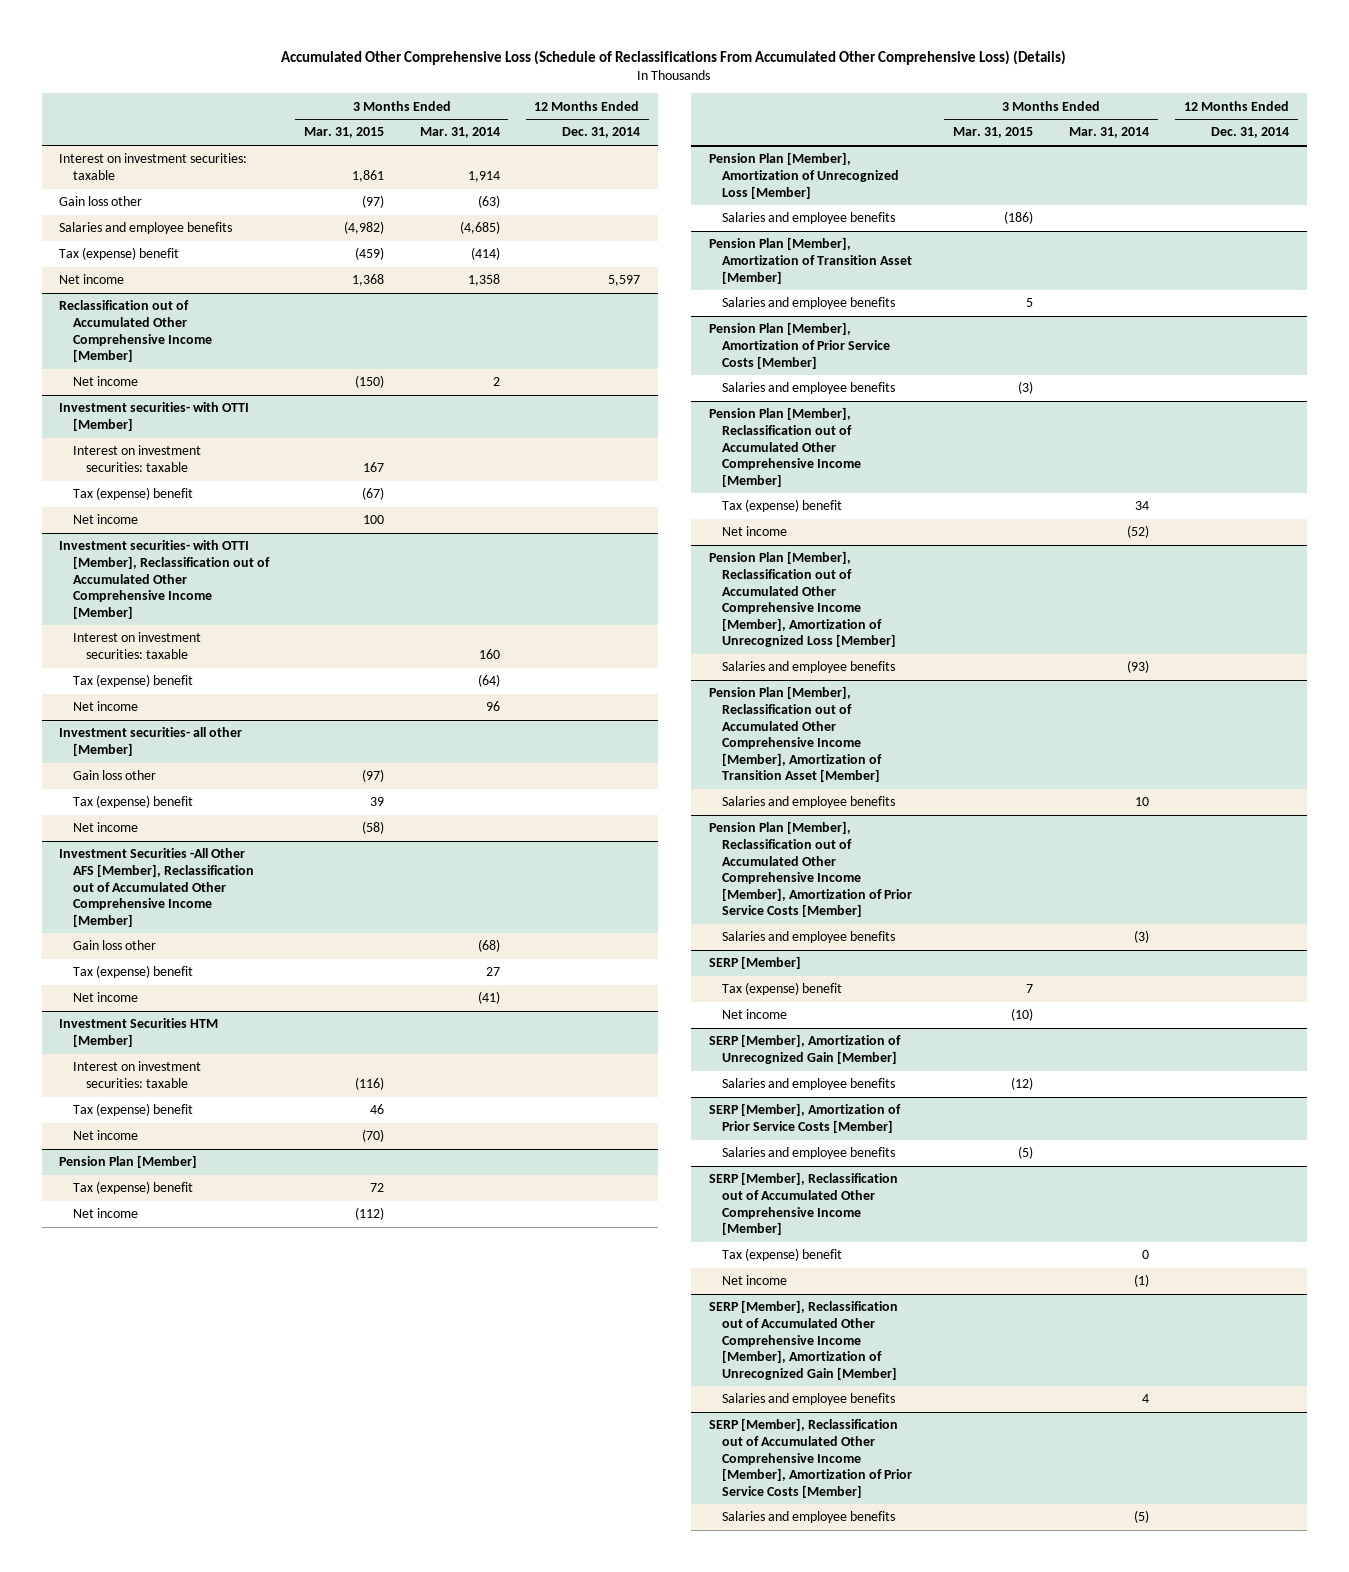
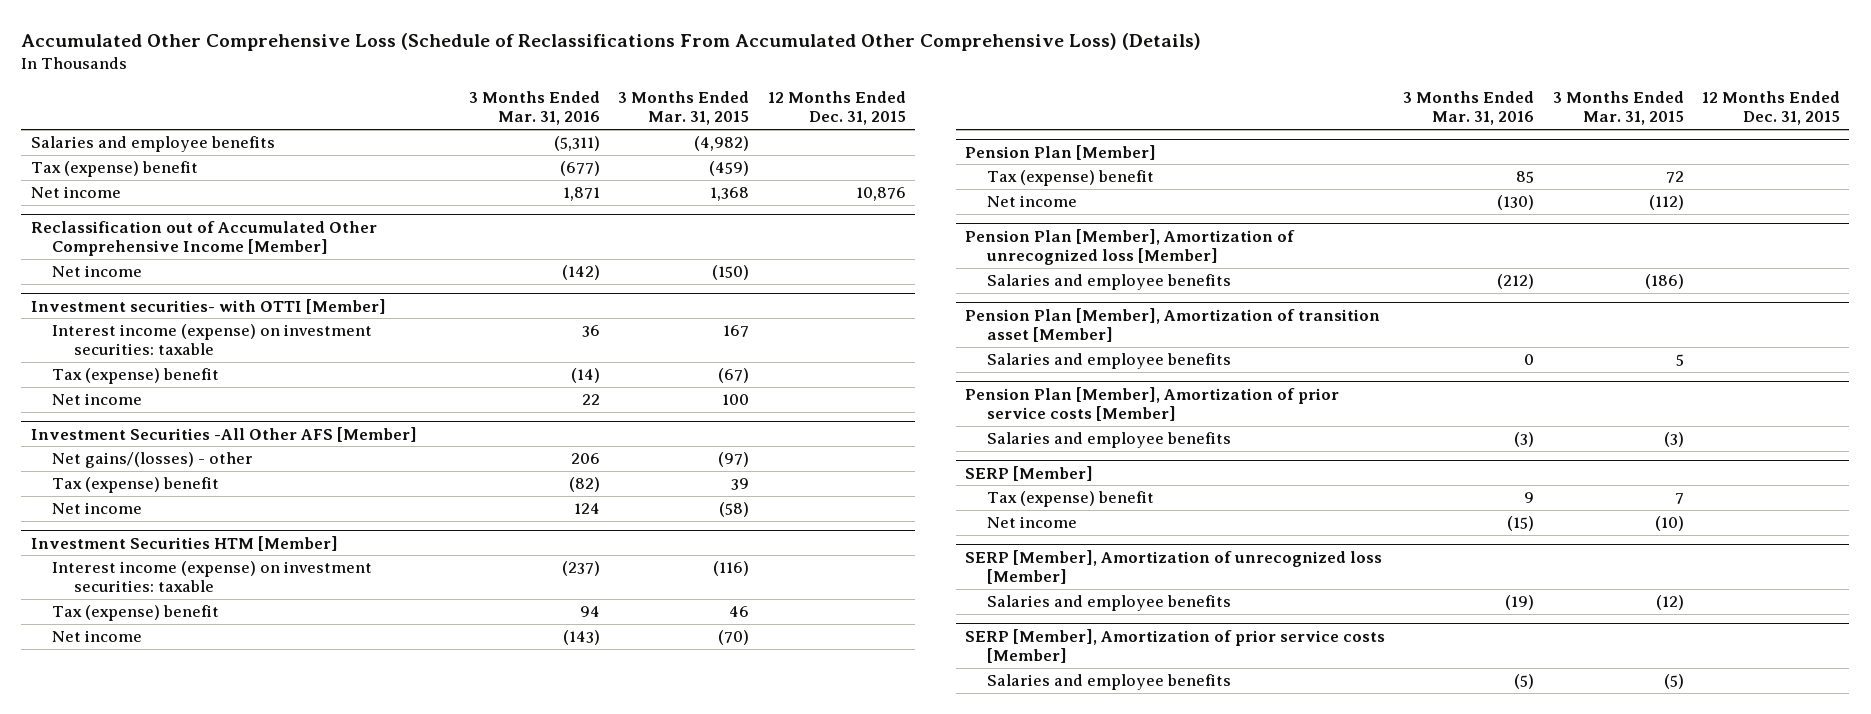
- | 3 Months Ended Mar. 31, 2015 | 3 Months Ended Mar. 31, 2014 | 12 Months Ended Dec. 31, 2014
+ | 3 Months Ended Mar. 31, 2016 | 3 Months Ended Mar. 31, 2015 | 12 Months Ended Dec. 31, 2015
- Interest on investment securities: taxable | 1,861 | 1,914 |
- Gain loss other | (97) | (63) |
@ Investment securities- with OTTI [Member]
- Interest on investment securities: taxable | 167 | |
+ Interest income (expense) on investment securities: taxable | 36 | 167 |
- Investment securities- with OTTI [Member], Reclassification out of Accumulated Other Comprehensive Income [Member]
- Interest on investment securities: taxable | | 160 |
- Tax (expense) benefit | | (64) |
- Net income | | 96 |
- Investment securities- all other [Member]
- Gain loss other | (97) | |
+ Investment Securities -All Other AFS [Member]
+ Net gains/(losses) - other | 206 | (97) |
- Investment Securities -All Other AFS [Member], Reclassification out of Accumulated Other Comprehensive Income [Member]
- Gain loss other | | (68) |
- Tax (expense) benefit | | 27 |
- Net income | | (41) |
@ Investment Securities HTM [Member]
- Interest on investment securities: taxable | (116) | |
+ Interest income (expense) on investment securities: taxable | (237) | (116) |
- Pension Plan [Member], Amortization of Unrecognized Loss [Member]
+ Pension Plan [Member], Amortization of unrecognized loss [Member]
- Pension Plan [Member], Amortization of Transition Asset [Member]
+ Pension Plan [Member], Amortization of transition asset [Member]
- Pension Plan [Member], Amortization of Prior Service Costs [Member]
+ Pension Plan [Member], Amortization of prior service costs [Member]
- Pension Plan [Member], Reclassification out of Accumulated Other Comprehensive Income [Member]
- Tax (expense) benefit | | 34 |
- Net income | | (52) |
- Pension Plan [Member], Reclassification out of Accumulated Other Comprehensive Income [Member], Amortization of Unrecognized Loss [Member]
- Salaries and employee benefits | | (93) |
- Pension Plan [Member], Reclassification out of Accumulated Other Comprehensive Income [Member], Amortization of Transition Asset [Member]
- Salaries and employee benefits | | 10 |
- Pension Plan [Member], Reclassification out of Accumulated Other Comprehensive Income [Member], Amortization of Prior Service Costs [Member]
- Salaries and employee benefits | | (3) |
- SERP [Member], Amortization of Unrecognized Gain [Member]
+ SERP [Member], Amortization of unrecognized loss [Member]
- SERP [Member], Amortization of Prior Service Costs [Member]
+ SERP [Member], Amortization of prior service costs [Member]
- SERP [Member], Reclassification out of Accumulated Other Comprehensive Income [Member]
- Tax (expense) benefit | | 0 |
- Net income | | (1) |
- SERP [Member], Reclassification out of Accumulated Other Comprehensive Income [Member], Amortization of Unrecognized Gain [Member]
- Salaries and employee benefits | | 4 |
- SERP [Member], Reclassification out of Accumulated Other Comprehensive Income [Member], Amortization of Prior Service Costs [Member]
- Salaries and employee benefits | | (5) |

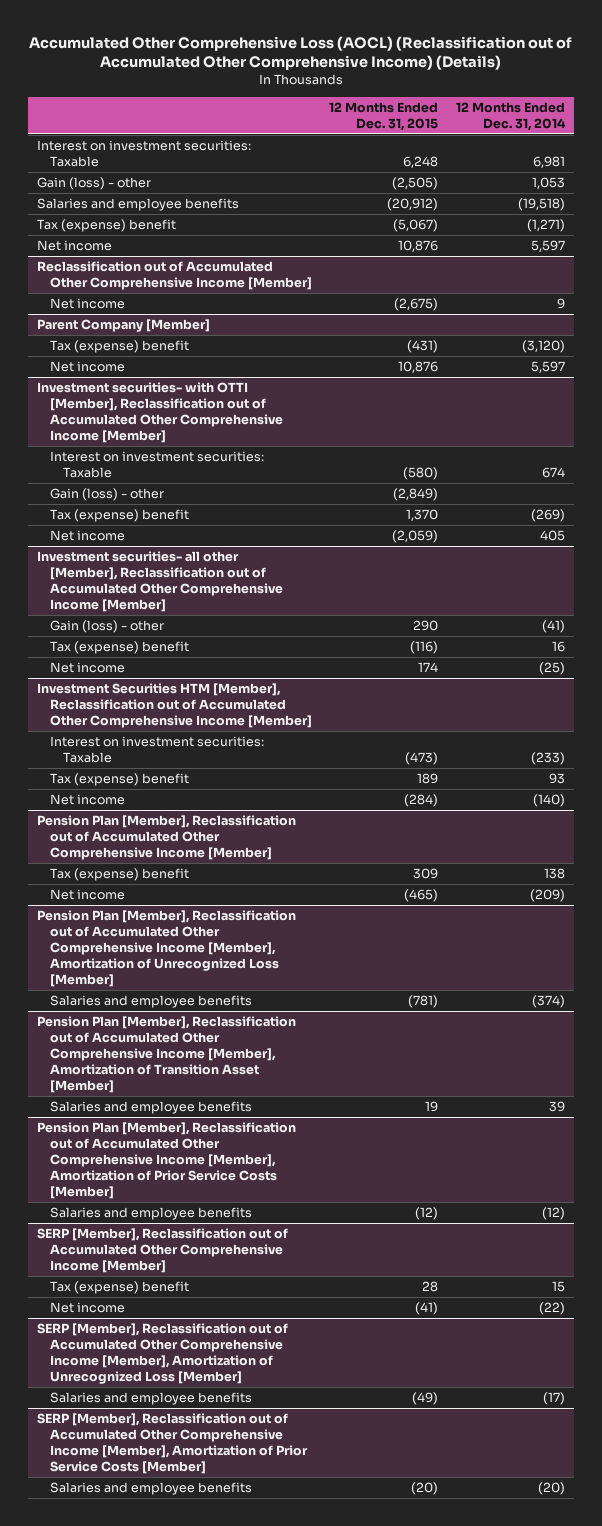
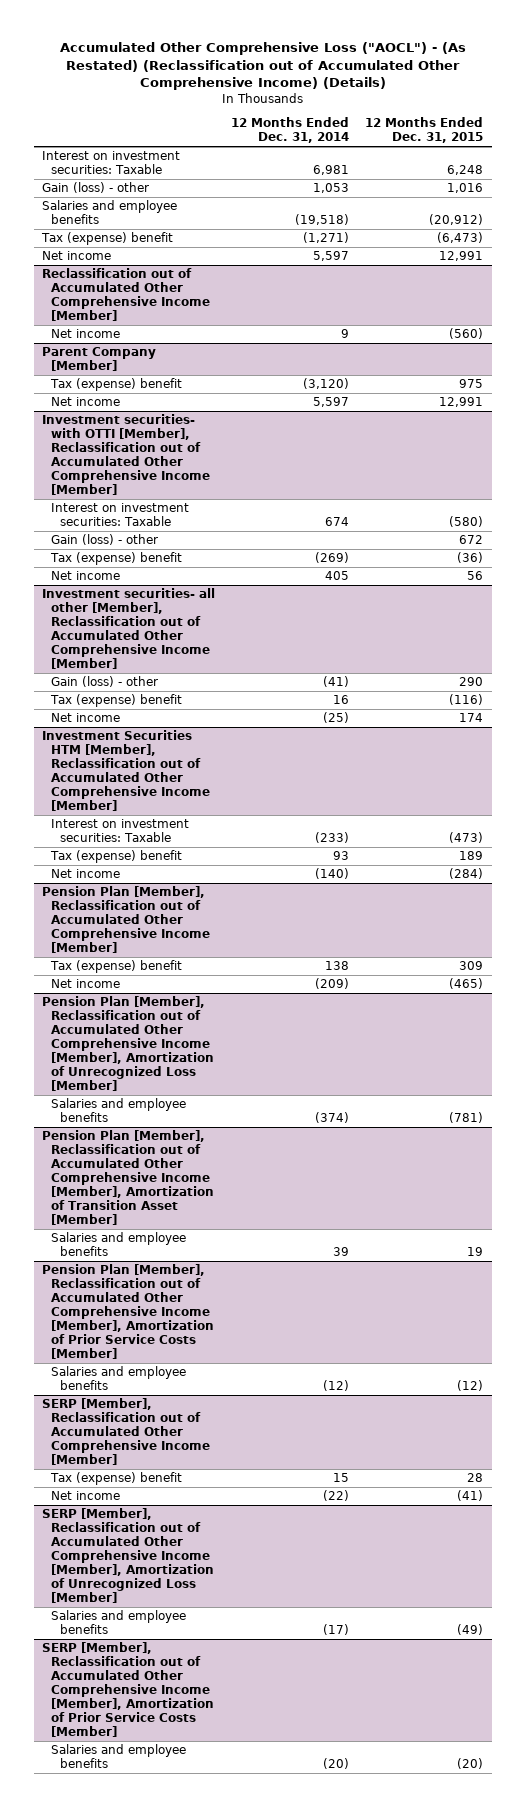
- Accumulated Other Comprehensive Loss (AOCL) (Reclassification out of Accumulated Other Comprehensive Income) (Details)
+ Accumulated Other Comprehensive Loss ("AOCL") - (As Restated) (Reclassification out of Accumulated Other Comprehensive Income) (Details)
- | 12 Months Ended Dec. 31, 2015 | 12 Months Ended Dec. 31, 2014
+ | 12 Months Ended Dec. 31, 2014 | 12 Months Ended Dec. 31, 2015
- Gain (loss) - other | (2,505) | 1,053
+ Gain (loss) - other | 1,053 | 1,016
- Tax (expense) benefit | (5,067) | (1,271)
- Net income | 10,876 | 5,597
+ Tax (expense) benefit | (1,271) | (6,473)
+ Net income | 5,597 | 12,991
@ Reclassification out of Accumulated Other Comprehensive Income [Member]
- Net income | (2,675) | 9
+ Net income | 9 | (560)
@ Parent Company [Member]
- Tax (expense) benefit | (431) | (3,120)
- Net income | 10,876 | 5,597
+ Tax (expense) benefit | (3,120) | 975
+ Net income | 5,597 | 12,991
@ Investment securities- with OTTI [Member], Reclassification out of Accumulated Other Comprehensive Income [Member]
- Gain (loss) - other | (2,849) |
- Tax (expense) benefit | 1,370 | (269)
- Net income | (2,059) | 405
+ Gain (loss) - other | | 672
+ Tax (expense) benefit | (269) | (36)
+ Net income | 405 | 56

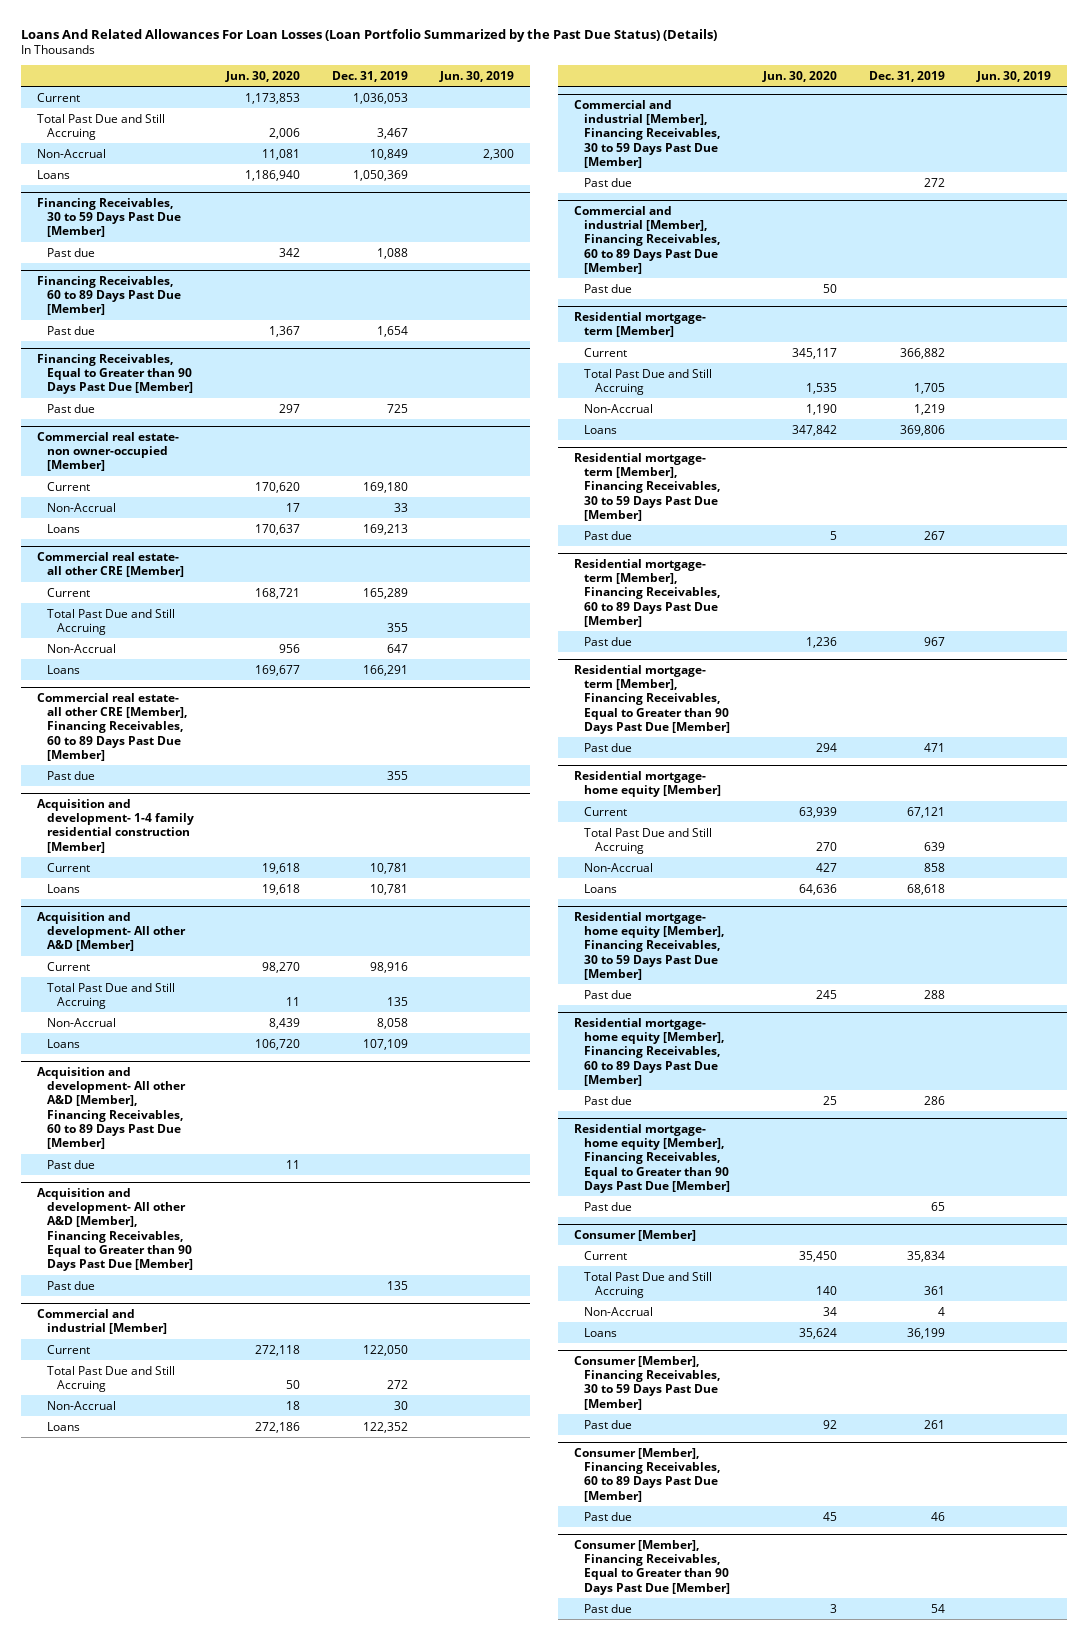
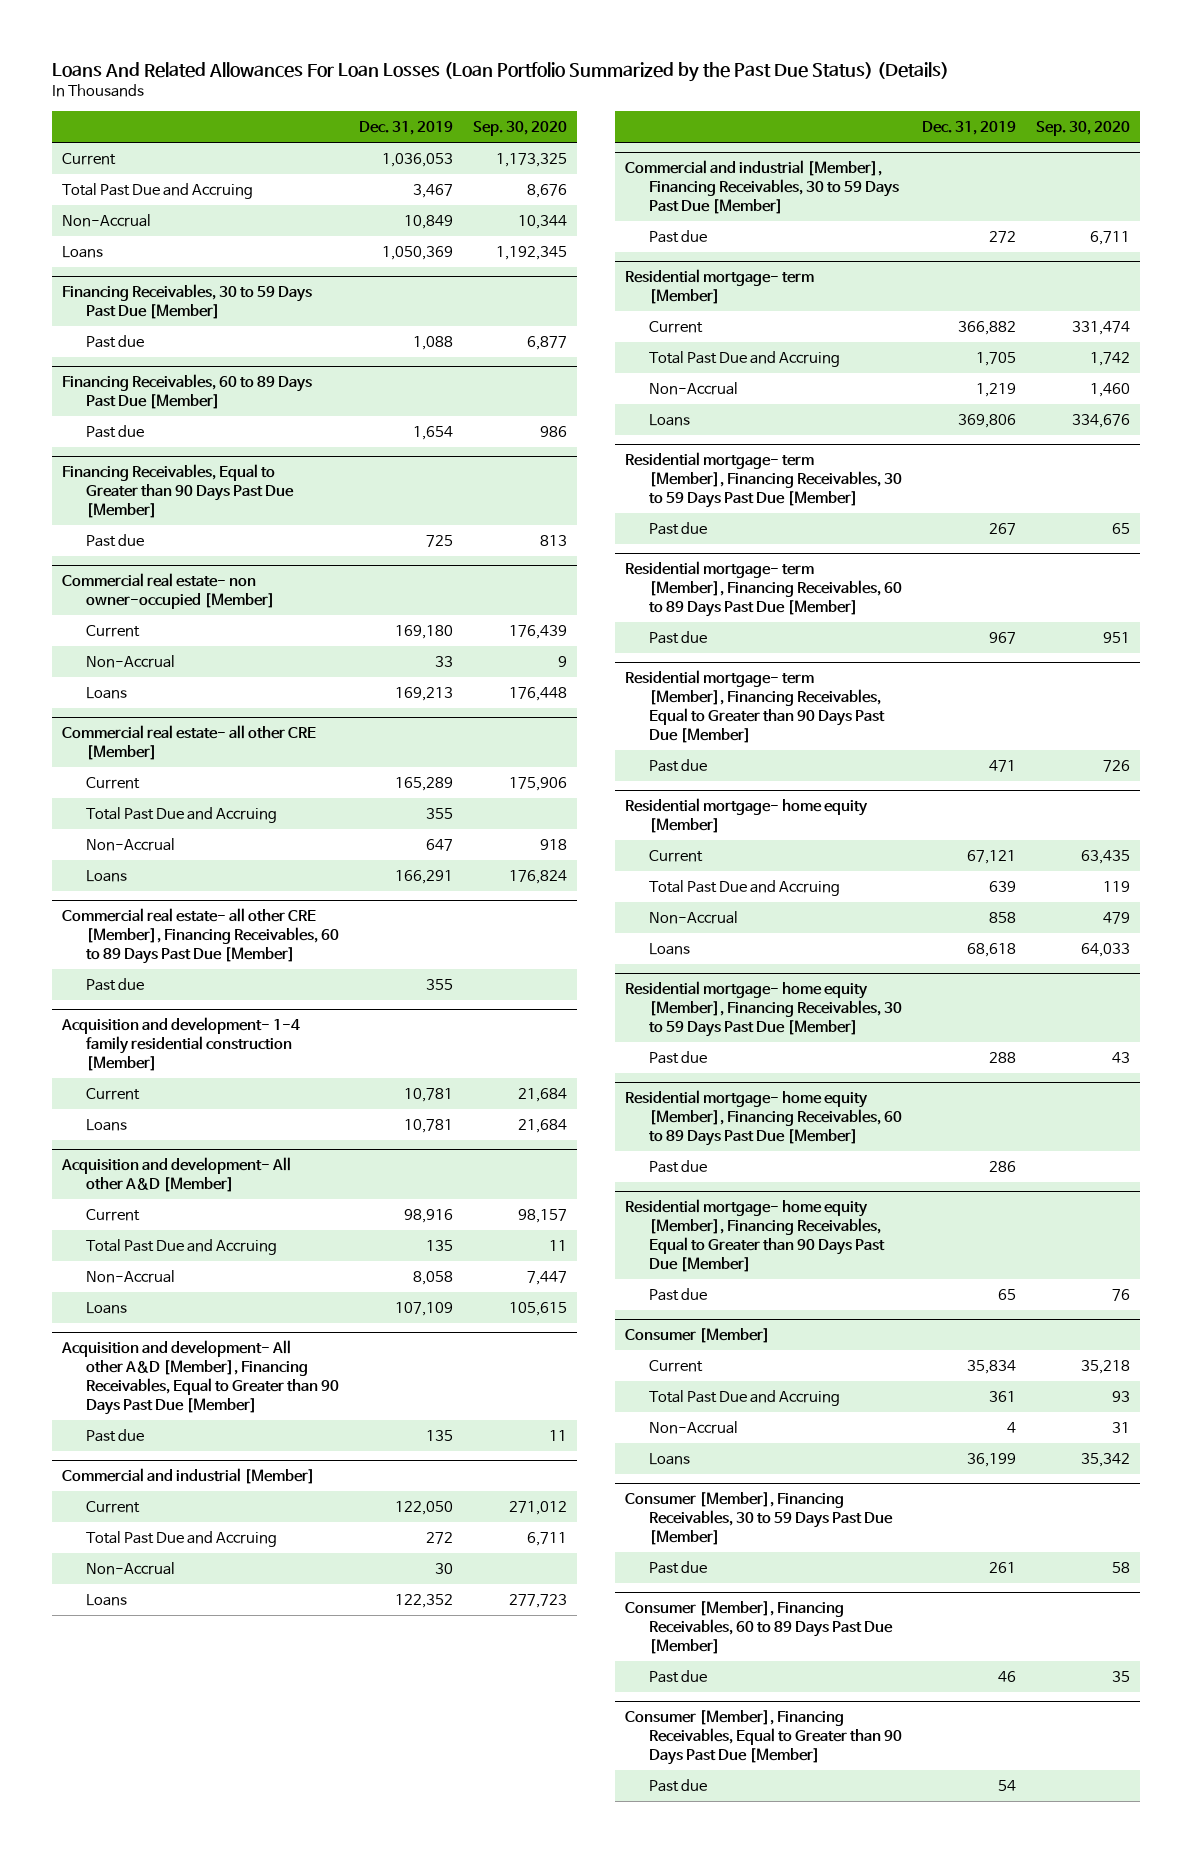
- | Jun. 30, 2020 | Dec. 31, 2019 | Jun. 30, 2019
+ | Dec. 31, 2019 | Sep. 30, 2020
- Total Past Due and Still Accruing | 2,006 | 3,467 |
+ Total Past Due and Accruing | 3,467 | 8,676
@ Commercial real estate- all other CRE [Member]
- Total Past Due and Still Accruing | | 355 |
+ Total Past Due and Accruing | 355 |
@ Acquisition and development- All other A&D [Member]
- Total Past Due and Still Accruing | 11 | 135 |
+ Total Past Due and Accruing | 135 | 11
- Acquisition and development- All other A&D [Member], Financing Receivables, 60 to 89 Days Past Due [Member]
- Past due | 11 | |
@ Commercial and industrial [Member]
- Total Past Due and Still Accruing | 50 | 272 |
+ Total Past Due and Accruing | 272 | 6,711
- Commercial and industrial [Member], Financing Receivables, 60 to 89 Days Past Due [Member]
- Past due | 50 | |
@ Residential mortgage- term [Member]
- Total Past Due and Still Accruing | 1,535 | 1,705 |
+ Total Past Due and Accruing | 1,705 | 1,742
@ Residential mortgage- home equity [Member]
- Total Past Due and Still Accruing | 270 | 639 |
+ Total Past Due and Accruing | 639 | 119
@ Consumer [Member]
- Total Past Due and Still Accruing | 140 | 361 |
+ Total Past Due and Accruing | 361 | 93

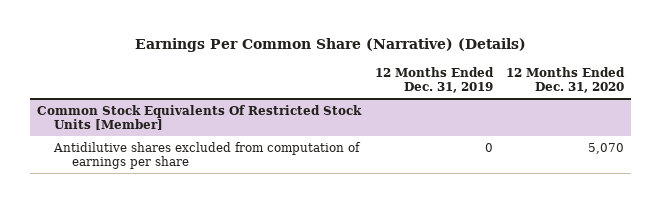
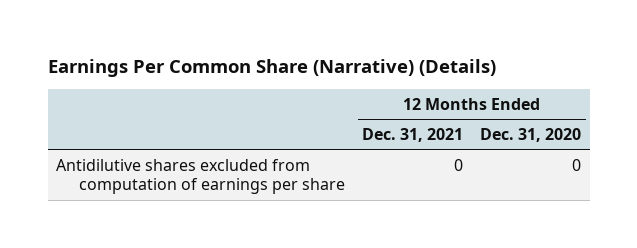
- | 12 Months Ended Dec. 31, 2019 | 12 Months Ended Dec. 31, 2020
+ | 12 Months Ended Dec. 31, 2021 | 12 Months Ended Dec. 31, 2020
- Common Stock Equivalents Of Restricted Stock Units [Member]
- Antidilutive shares excluded from computation of earnings per share | 0 | 5,070
+ Antidilutive shares excluded from computation of earnings per share | 0 | 0

